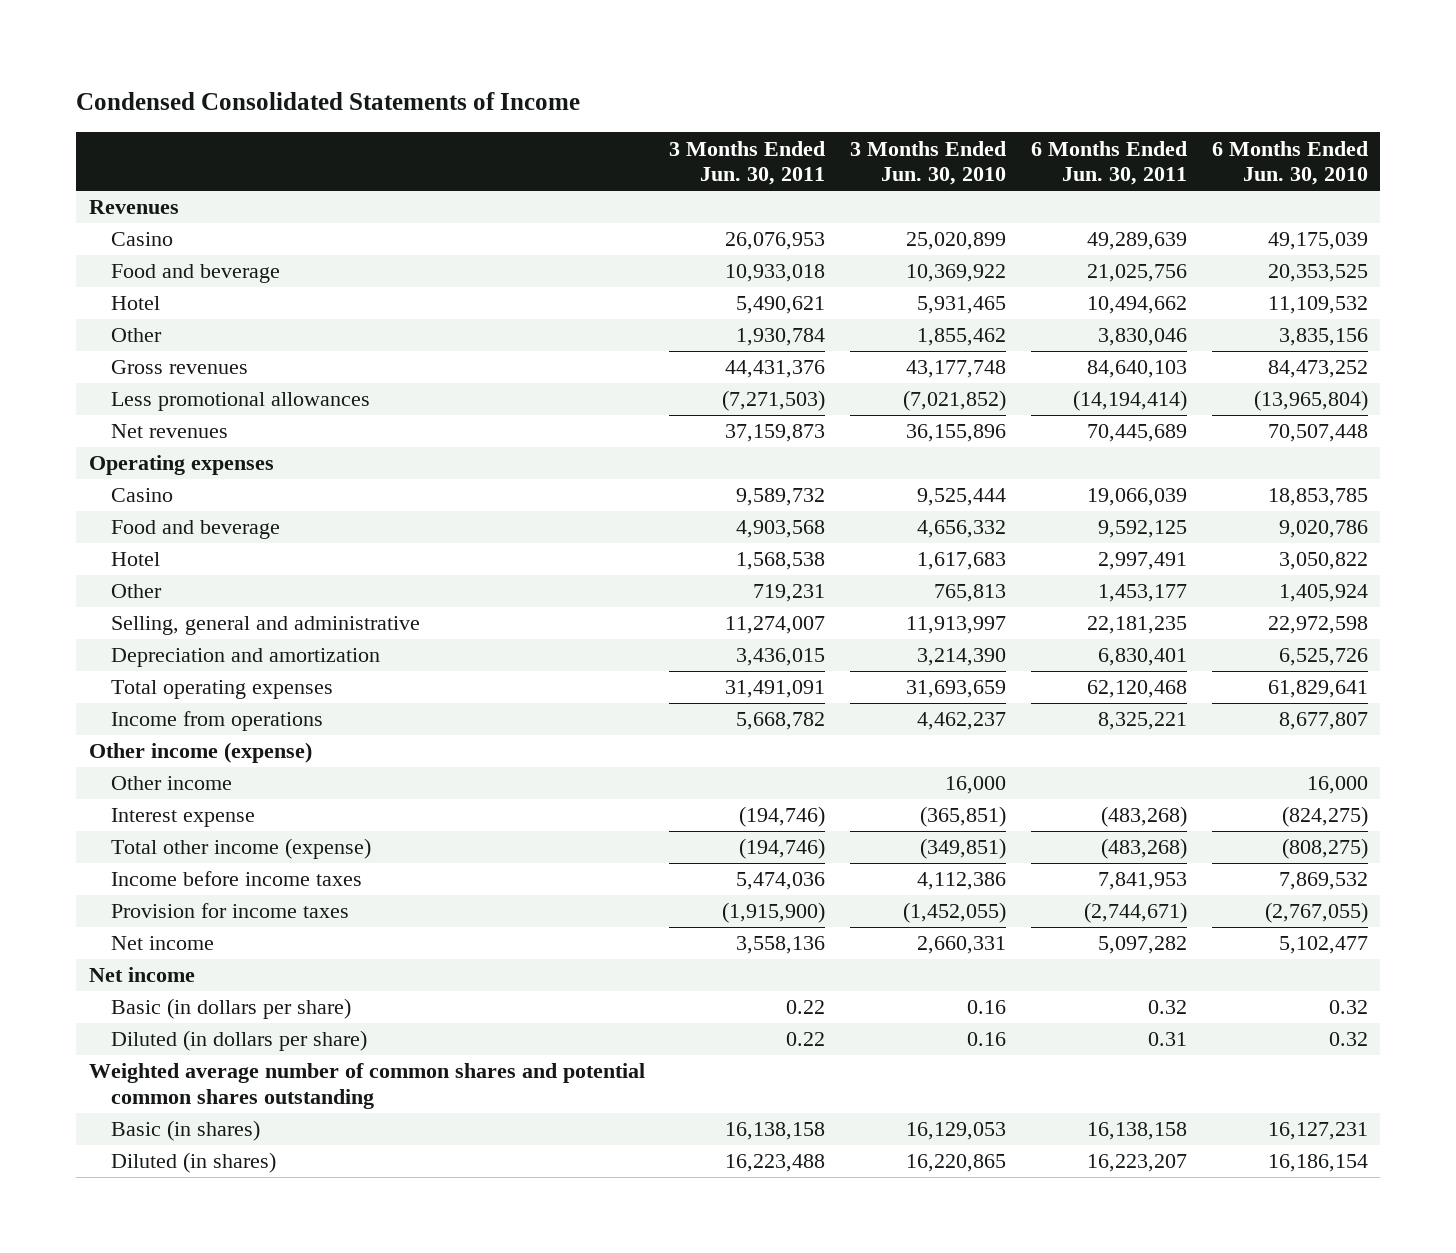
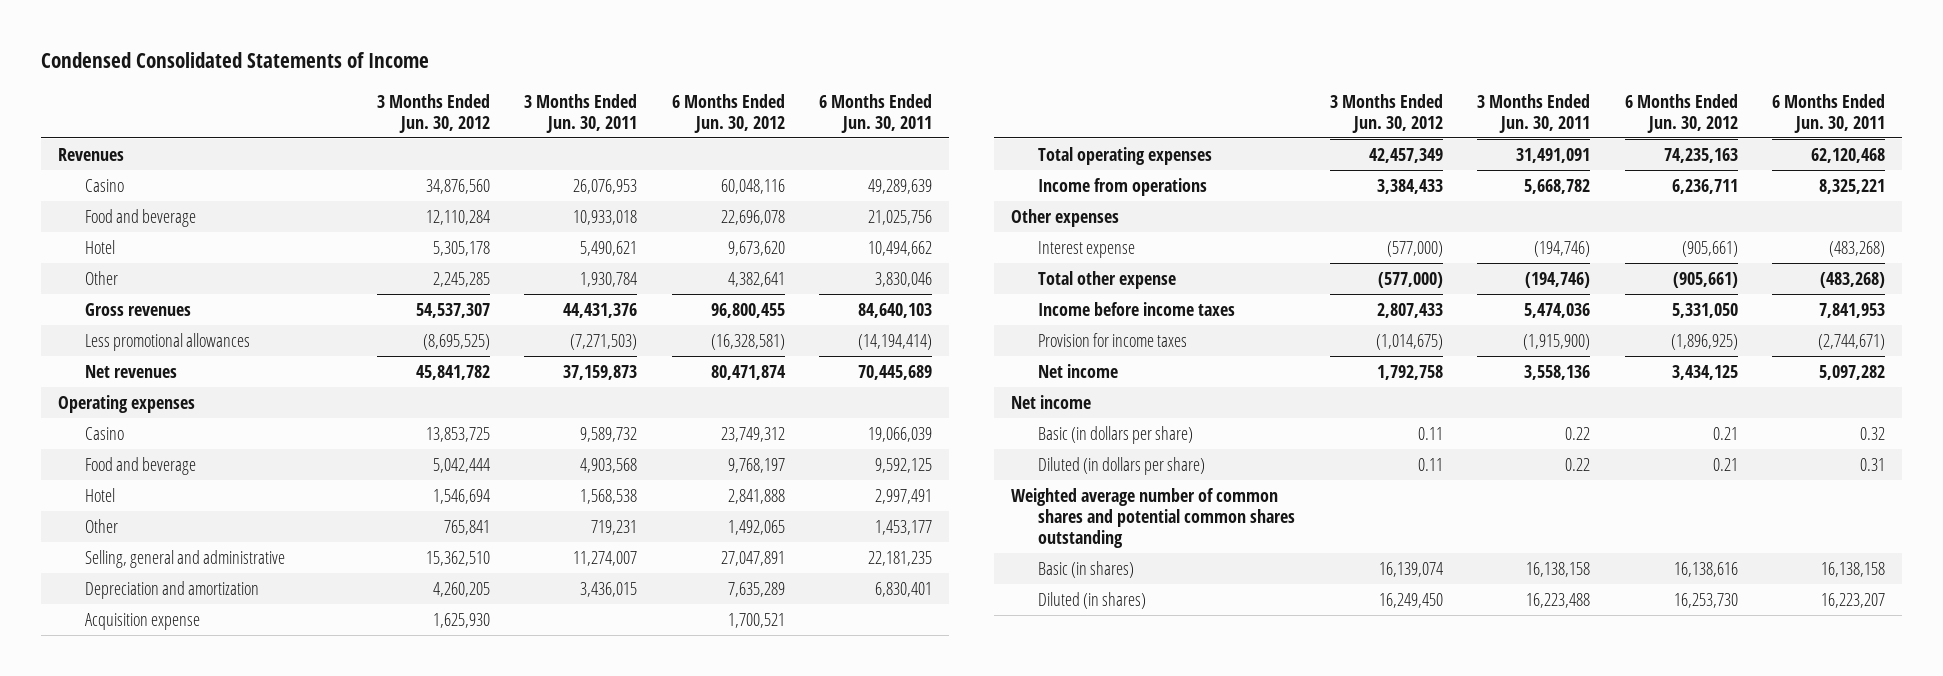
- | 3 Months Ended Jun. 30, 2011 | 3 Months Ended Jun. 30, 2010 | 6 Months Ended Jun. 30, 2011 | 6 Months Ended Jun. 30, 2010
+ | 3 Months Ended Jun. 30, 2012 | 3 Months Ended Jun. 30, 2011 | 6 Months Ended Jun. 30, 2012 | 6 Months Ended Jun. 30, 2011
+ Acquisition expense | 1,625,930 | | 1,700,521 |
- Other income (expense)
- Other income | | 16,000 | | 16,000
+ Other expenses
- Total other income (expense) | (194,746) | (349,851) | (483,268) | (808,275)
+ Total other expense | (577,000) | (194,746) | (905,661) | (483,268)

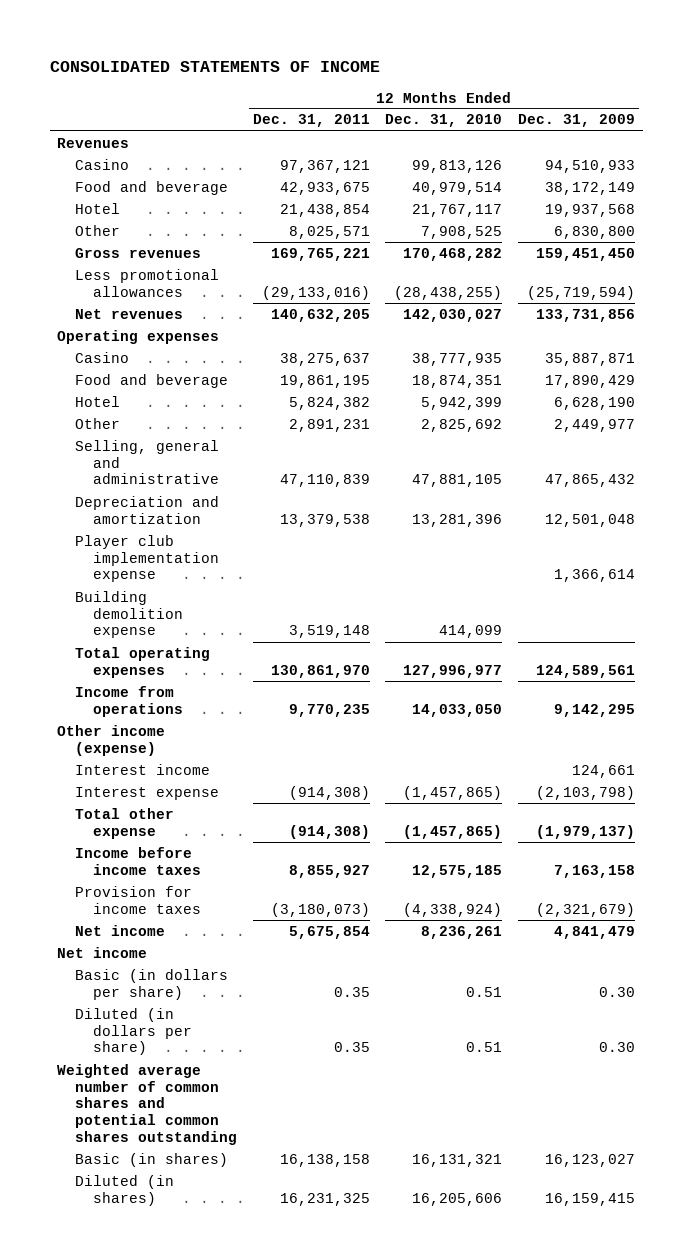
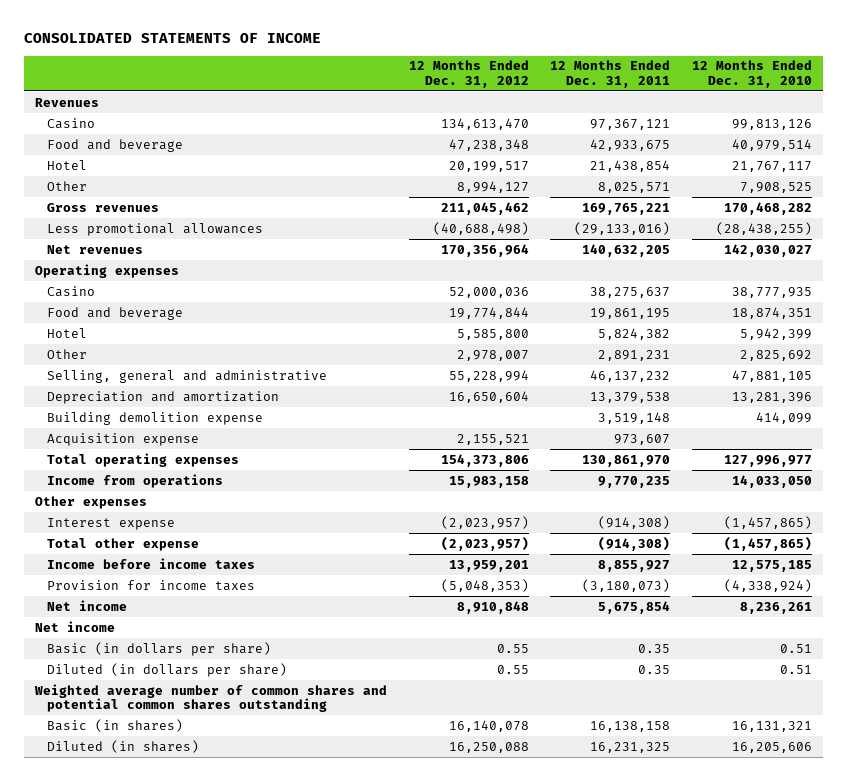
- | 12 Months Ended Dec. 31, 2011 | 12 Months Ended Dec. 31, 2010 | 12 Months Ended Dec. 31, 2009
+ | 12 Months Ended Dec. 31, 2012 | 12 Months Ended Dec. 31, 2011 | 12 Months Ended Dec. 31, 2010
- Selling, general and administrative | 47,110,839 | 47,881,105 | 47,865,432
+ Selling, general and administrative | 55,228,994 | 46,137,232 | 47,881,105
- Player club implementation expense | | | 1,366,614
+ Acquisition expense | 2,155,521 | 973,607 |
- Other income (expense)
- Interest income | | | 124,661
+ Other expenses

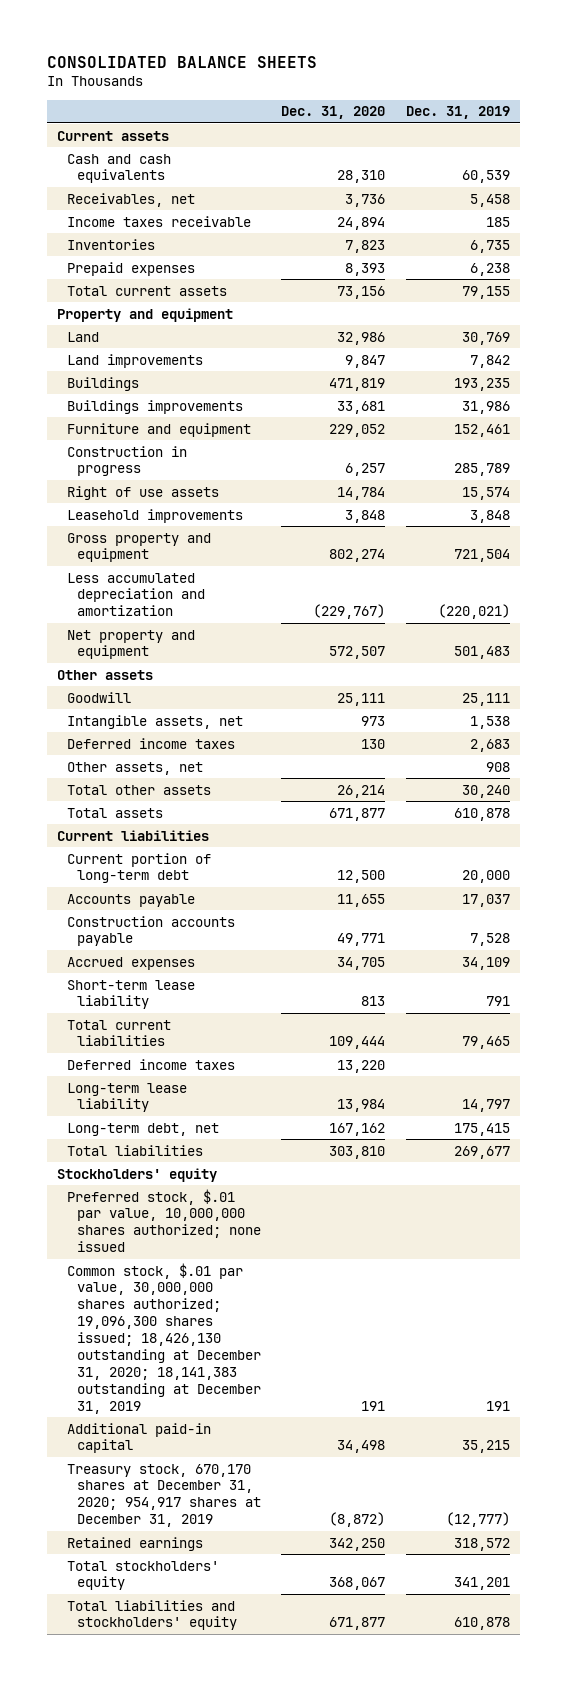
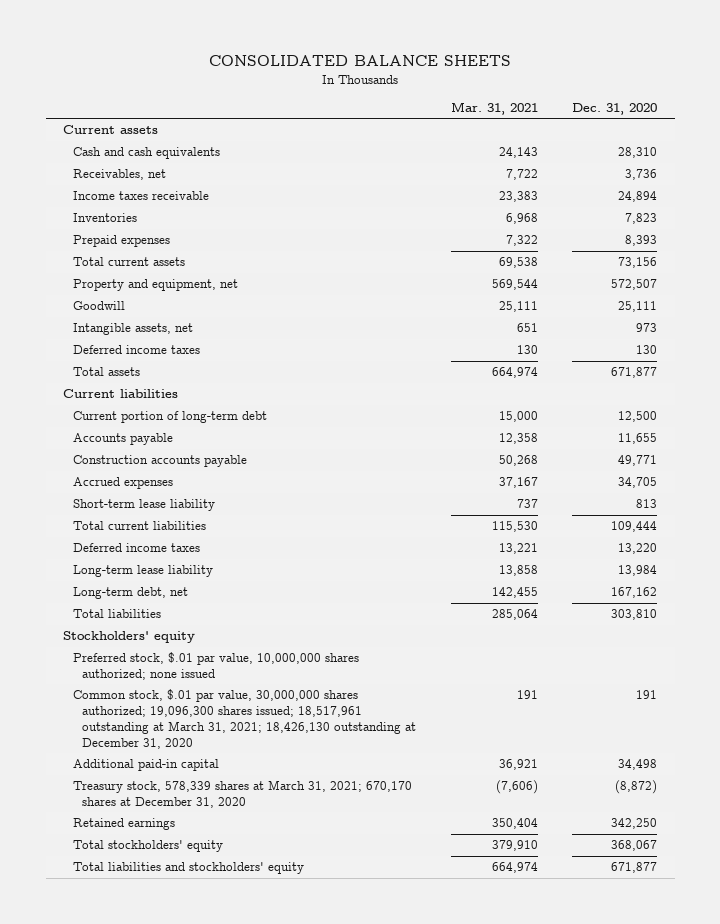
- | Dec. 31, 2020 | Dec. 31, 2019
+ | Mar. 31, 2021 | Dec. 31, 2020
- Property and equipment
- Land | 32,986 | 30,769
- Land improvements | 9,847 | 7,842
- Buildings | 471,819 | 193,235
- Buildings improvements | 33,681 | 31,986
- Furniture and equipment | 229,052 | 152,461
- Construction in progress | 6,257 | 285,789
- Right of use assets | 14,784 | 15,574
- Leasehold improvements | 3,848 | 3,848
- Gross property and equipment | 802,274 | 721,504
- Less accumulated depreciation and amortization | (229,767) | (220,021)
- Net property and equipment | 572,507 | 501,483
- Other assets
+ Property and equipment, net | 569,544 | 572,507
- Other assets, net | | 908
- Total other assets | 26,214 | 30,240
- Common stock, $.01 par value, 30,000,000 shares authorized; 19,096,300 shares issued; 18,426,130 outstanding at December 31, 2020; 18,141,383 outstanding at December 31, 2019 | 191 | 191
+ Common stock, $.01 par value, 30,000,000 shares authorized; 19,096,300 shares issued; 18,517,961 outstanding at March 31, 2021; 18,426,130 outstanding at December 31, 2020 | 191 | 191
- Treasury stock, 670,170 shares at December 31, 2020; 954,917 shares at December 31, 2019 | (8,872) | (12,777)
+ Treasury stock, 578,339 shares at March 31, 2021; 670,170 shares at December 31, 2020 | (7,606) | (8,872)

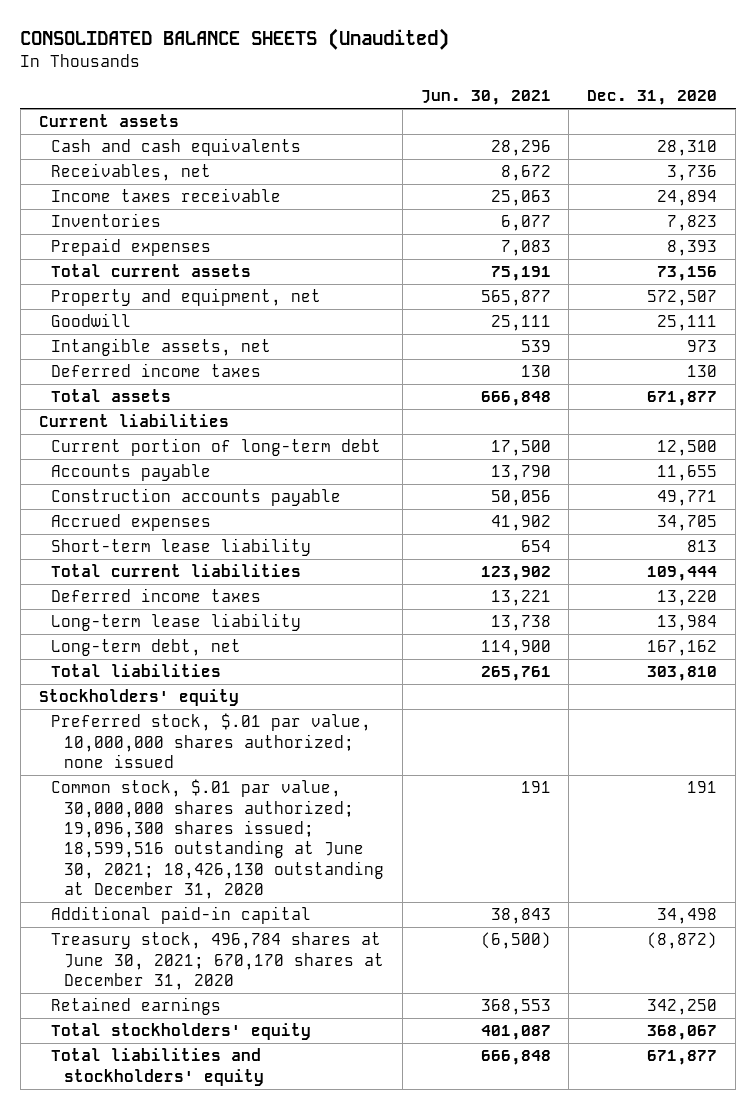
- CONSOLIDATED BALANCE SHEETS
+ CONSOLIDATED BALANCE SHEETS (Unaudited)
- | Mar. 31, 2021 | Dec. 31, 2020
+ | Jun. 30, 2021 | Dec. 31, 2020
- Common stock, $.01 par value, 30,000,000 shares authorized; 19,096,300 shares issued; 18,517,961 outstanding at March 31, 2021; 18,426,130 outstanding at December 31, 2020 | 191 | 191
+ Common stock, $.01 par value, 30,000,000 shares authorized; 19,096,300 shares issued; 18,599,516 outstanding at June 30, 2021; 18,426,130 outstanding at December 31, 2020 | 191 | 191
- Treasury stock, 578,339 shares at March 31, 2021; 670,170 shares at December 31, 2020 | (7,606) | (8,872)
+ Treasury stock, 496,784 shares at June 30, 2021; 670,170 shares at December 31, 2020 | (6,500) | (8,872)

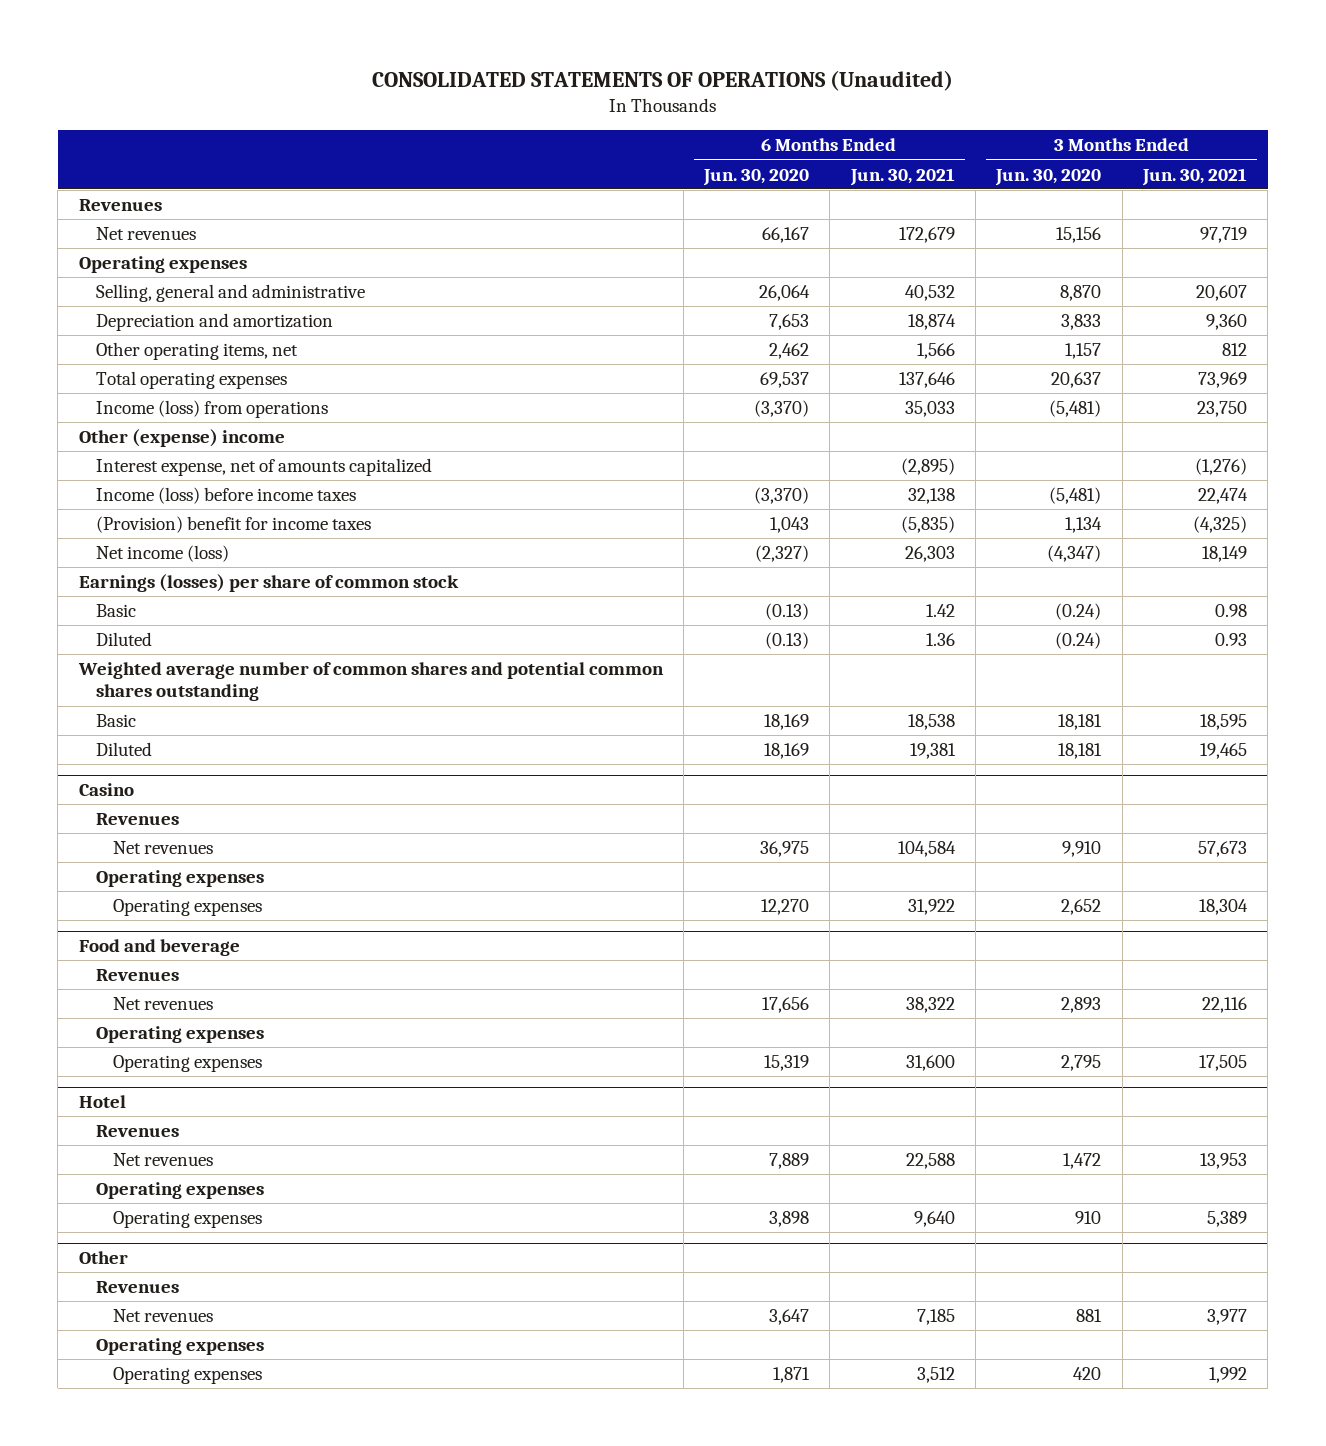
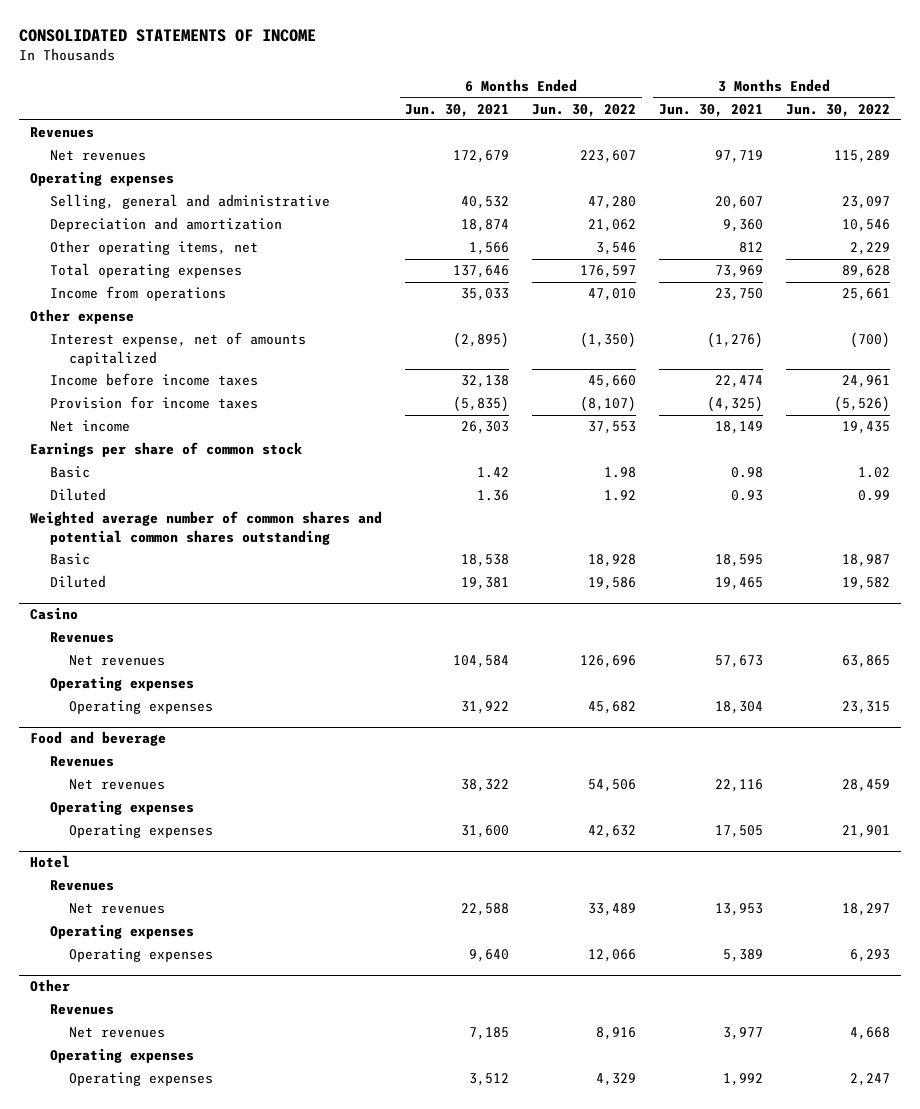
- CONSOLIDATED STATEMENTS OF OPERATIONS (Unaudited)
+ CONSOLIDATED STATEMENTS OF INCOME
- | 6 Months Ended Jun. 30, 2020 | 6 Months Ended Jun. 30, 2021 | 3 Months Ended Jun. 30, 2020 | 3 Months Ended Jun. 30, 2021
+ | 6 Months Ended Jun. 30, 2021 | 6 Months Ended Jun. 30, 2022 | 3 Months Ended Jun. 30, 2021 | 3 Months Ended Jun. 30, 2022
- Income (loss) from operations | (3,370) | 35,033 | (5,481) | 23,750
- Other (expense) income
+ Income from operations | 35,033 | 47,010 | 23,750 | 25,661
+ Other expense
- Income (loss) before income taxes | (3,370) | 32,138 | (5,481) | 22,474
- (Provision) benefit for income taxes | 1,043 | (5,835) | 1,134 | (4,325)
- Net income (loss) | (2,327) | 26,303 | (4,347) | 18,149
- Earnings (losses) per share of common stock
+ Income before income taxes | 32,138 | 45,660 | 22,474 | 24,961
+ Provision for income taxes | (5,835) | (8,107) | (4,325) | (5,526)
+ Net income | 26,303 | 37,553 | 18,149 | 19,435
+ Earnings per share of common stock

